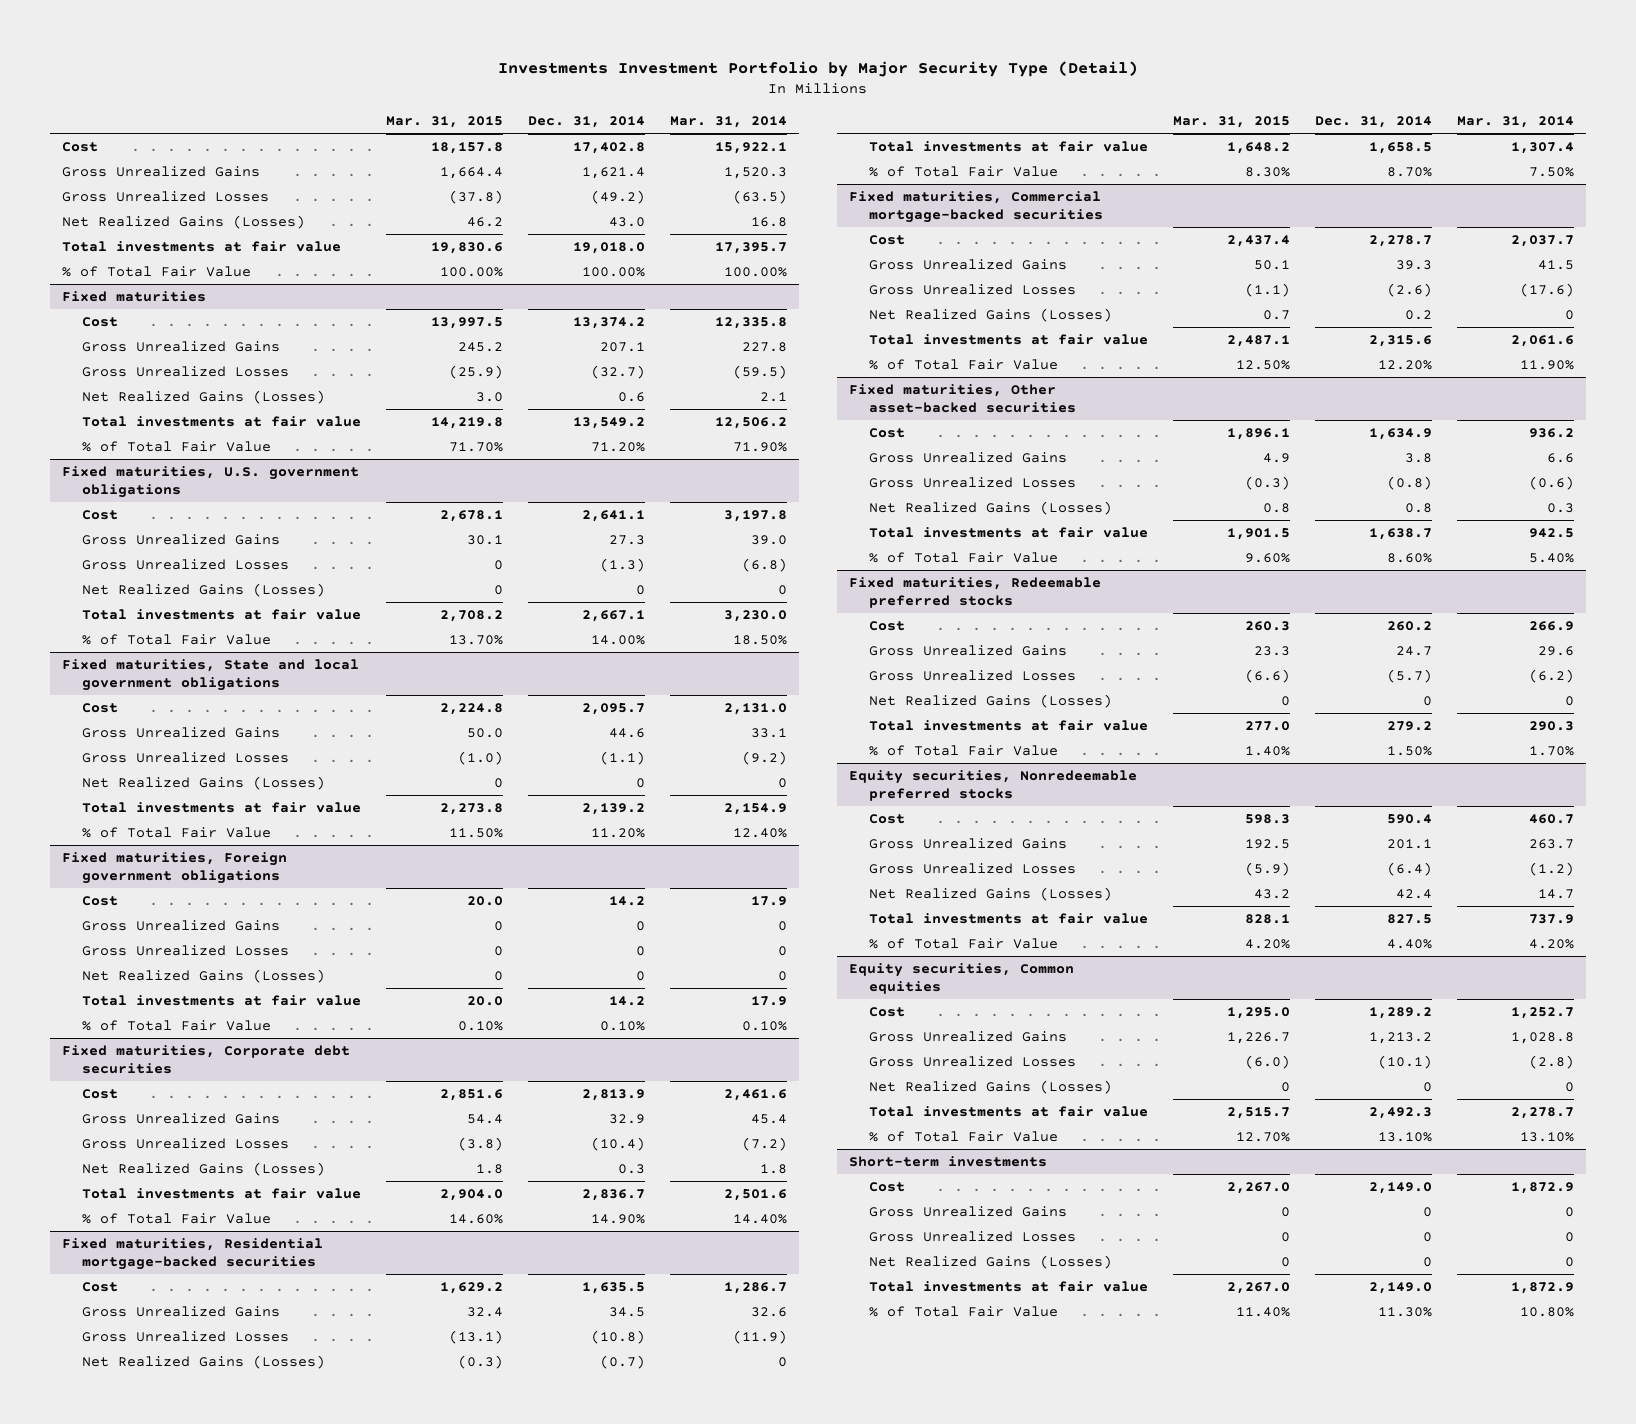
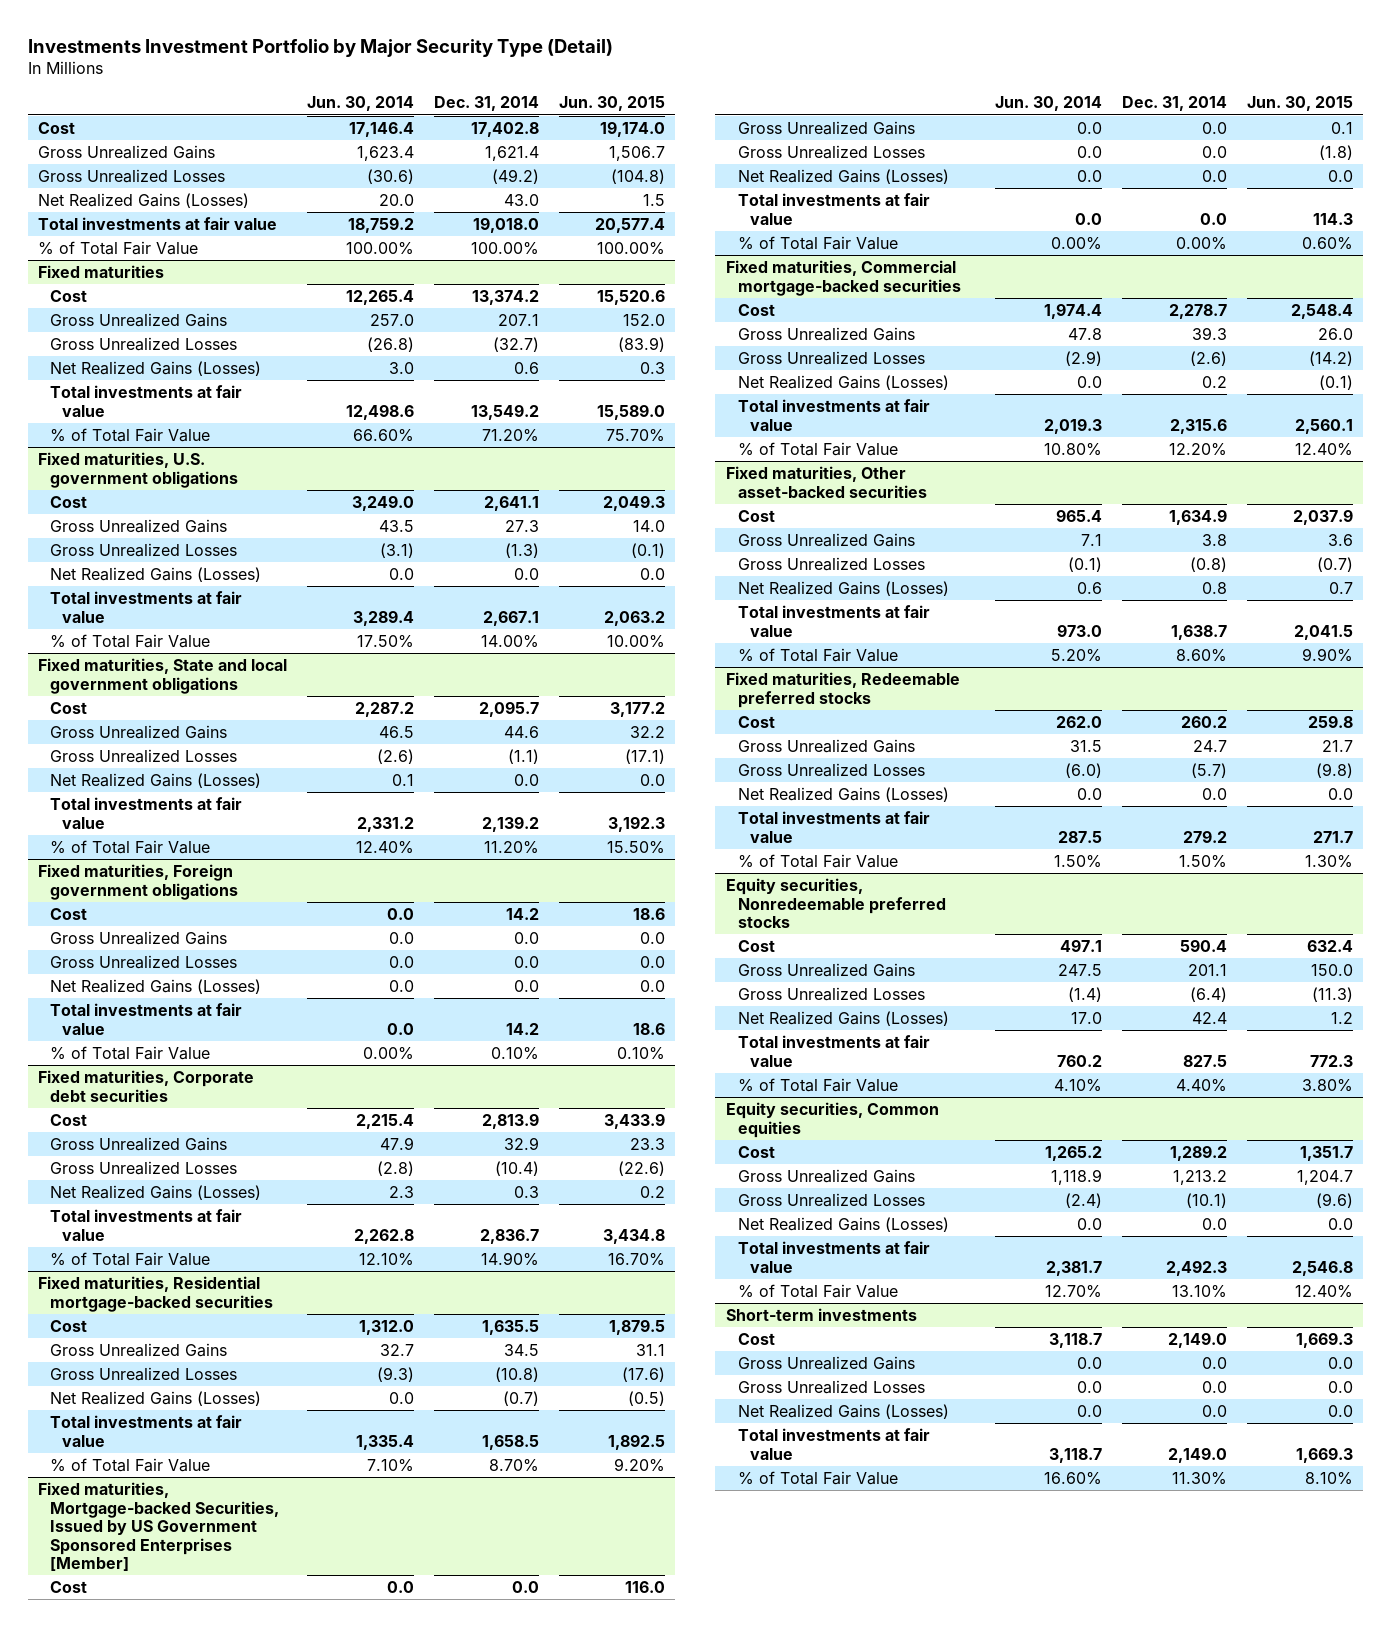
- | Mar. 31, 2015 | Dec. 31, 2014 | Mar. 31, 2014
+ | Jun. 30, 2014 | Dec. 31, 2014 | Jun. 30, 2015
@ Fixed maturities, U.S. government obligations
- Net Realized Gains (Losses) | 0 | 0 | 0
+ Net Realized Gains (Losses) | 0.0 | 0.0 | 0.0
@ Fixed maturities, State and local government obligations
- Net Realized Gains (Losses) | 0 | 0 | 0
+ Net Realized Gains (Losses) | 0.1 | 0.0 | 0.0
@ Fixed maturities, Foreign government obligations
- Gross Unrealized Gains | 0 | 0 | 0
- Gross Unrealized Losses | 0 | 0 | 0
- Net Realized Gains (Losses) | 0 | 0 | 0
+ Gross Unrealized Gains | 0.0 | 0.0 | 0.0
+ Gross Unrealized Losses | 0.0 | 0.0 | 0.0
+ Net Realized Gains (Losses) | 0.0 | 0.0 | 0.0
+ Fixed maturities, Mortgage-backed Securities, Issued by US Government Sponsored Enterprises [Member]
+ Cost | 0.0 | 0.0 | 116.0
+ Gross Unrealized Gains | 0.0 | 0.0 | 0.1
+ Gross Unrealized Losses | 0.0 | 0.0 | (1.8)
+ Net Realized Gains (Losses) | 0.0 | 0.0 | 0.0
+ Total investments at fair value | 0.0 | 0.0 | 114.3
+ % of Total Fair Value | 0.00% | 0.00% | 0.60%
@ Fixed maturities, Redeemable preferred stocks
- Net Realized Gains (Losses) | 0 | 0 | 0
+ Net Realized Gains (Losses) | 0.0 | 0.0 | 0.0
@ Equity securities, Common equities
- Net Realized Gains (Losses) | 0 | 0 | 0
+ Net Realized Gains (Losses) | 0.0 | 0.0 | 0.0
@ Short-term investments
- Gross Unrealized Gains | 0 | 0 | 0
- Gross Unrealized Losses | 0 | 0 | 0
- Net Realized Gains (Losses) | 0 | 0 | 0
+ Gross Unrealized Gains | 0.0 | 0.0 | 0.0
+ Gross Unrealized Losses | 0.0 | 0.0 | 0.0
+ Net Realized Gains (Losses) | 0.0 | 0.0 | 0.0

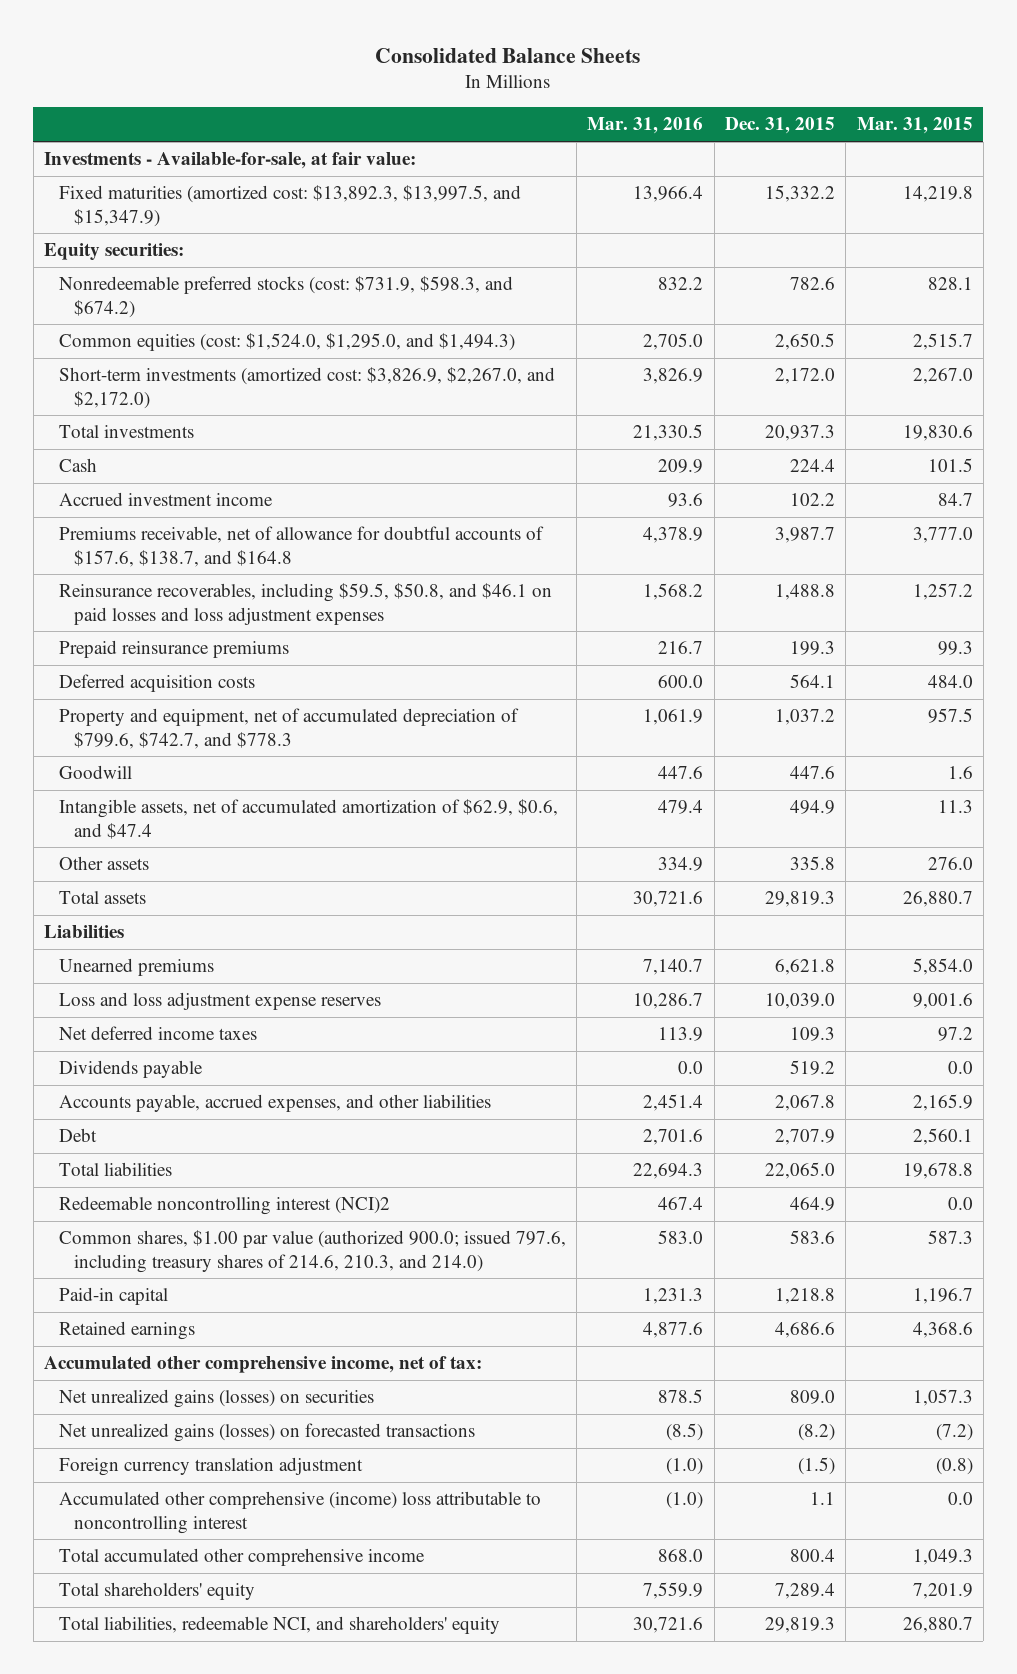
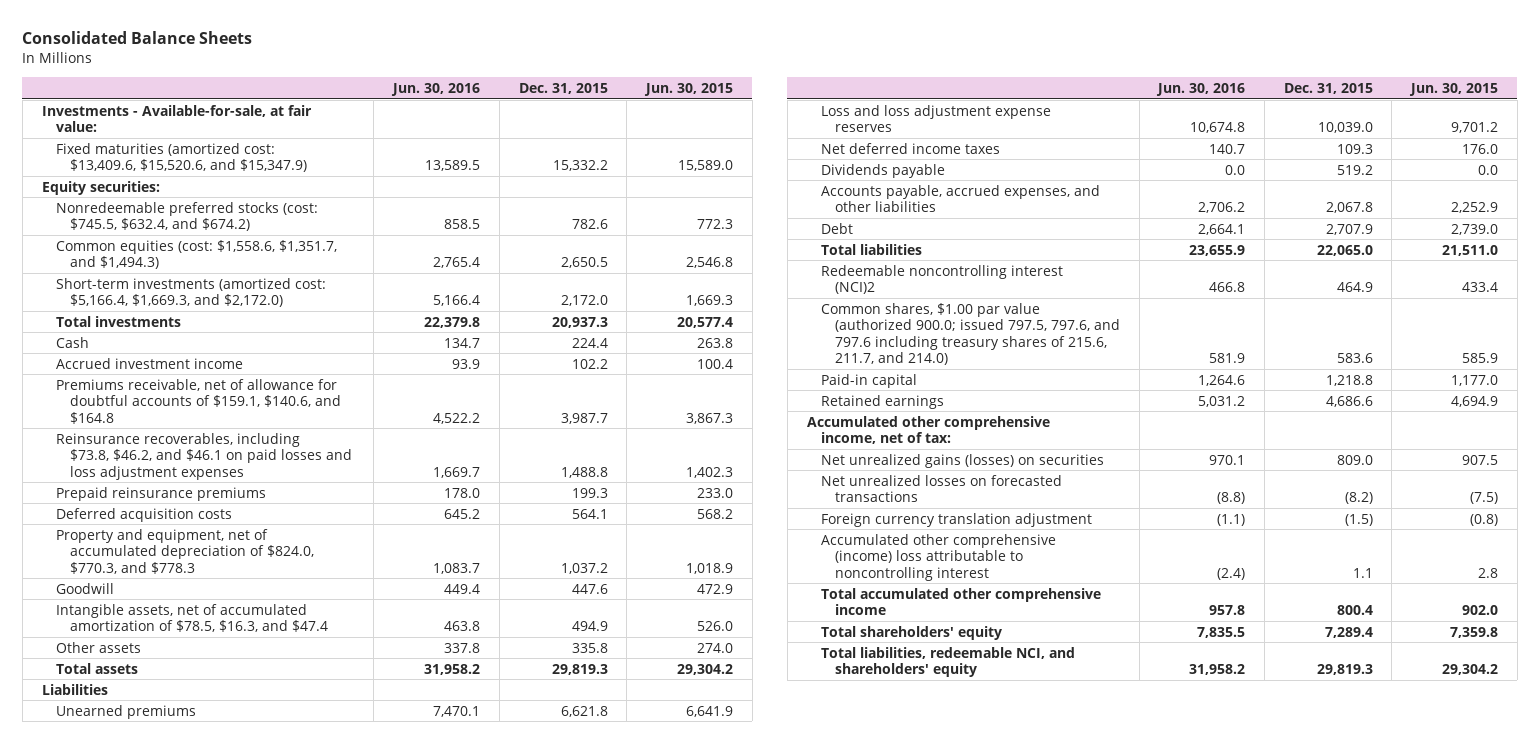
- | Mar. 31, 2016 | Dec. 31, 2015 | Mar. 31, 2015
+ | Jun. 30, 2016 | Dec. 31, 2015 | Jun. 30, 2015
- Fixed maturities (amortized cost: $13,892.3, $13,997.5, and $15,347.9) | 13,966.4 | 15,332.2 | 14,219.8
+ Fixed maturities (amortized cost: $13,409.6, $15,520.6, and $15,347.9) | 13,589.5 | 15,332.2 | 15,589.0
- Nonredeemable preferred stocks (cost: $731.9, $598.3, and $674.2) | 832.2 | 782.6 | 828.1
- Common equities (cost: $1,524.0, $1,295.0, and $1,494.3) | 2,705.0 | 2,650.5 | 2,515.7
- Short-term investments (amortized cost: $3,826.9, $2,267.0, and $2,172.0) | 3,826.9 | 2,172.0 | 2,267.0
+ Nonredeemable preferred stocks (cost: $745.5, $632.4, and $674.2) | 858.5 | 782.6 | 772.3
+ Common equities (cost: $1,558.6, $1,351.7, and $1,494.3) | 2,765.4 | 2,650.5 | 2,546.8
+ Short-term investments (amortized cost: $5,166.4, $1,669.3, and $2,172.0) | 5,166.4 | 2,172.0 | 1,669.3
- Premiums receivable, net of allowance for doubtful accounts of $157.6, $138.7, and $164.8 | 4,378.9 | 3,987.7 | 3,777.0
- Reinsurance recoverables, including $59.5, $50.8, and $46.1 on paid losses and loss adjustment expenses | 1,568.2 | 1,488.8 | 1,257.2
+ Premiums receivable, net of allowance for doubtful accounts of $159.1, $140.6, and $164.8 | 4,522.2 | 3,987.7 | 3,867.3
+ Reinsurance recoverables, including $73.8, $46.2, and $46.1 on paid losses and loss adjustment expenses | 1,669.7 | 1,488.8 | 1,402.3
- Property and equipment, net of accumulated depreciation of $799.6, $742.7, and $778.3 | 1,061.9 | 1,037.2 | 957.5
+ Property and equipment, net of accumulated depreciation of $824.0, $770.3, and $778.3 | 1,083.7 | 1,037.2 | 1,018.9
- Intangible assets, net of accumulated amortization of $62.9, $0.6, and $47.4 | 479.4 | 494.9 | 11.3
+ Intangible assets, net of accumulated amortization of $78.5, $16.3, and $47.4 | 463.8 | 494.9 | 526.0
- Common shares, $1.00 par value (authorized 900.0; issued 797.6, including treasury shares of 214.6, 210.3, and 214.0) | 583.0 | 583.6 | 587.3
+ Common shares, $1.00 par value (authorized 900.0; issued 797.5, 797.6, and 797.6 including treasury shares of 215.6, 211.7, and 214.0) | 581.9 | 583.6 | 585.9
- Net unrealized gains (losses) on forecasted transactions | (8.5) | (8.2) | (7.2)
+ Net unrealized losses on forecasted transactions | (8.8) | (8.2) | (7.5)

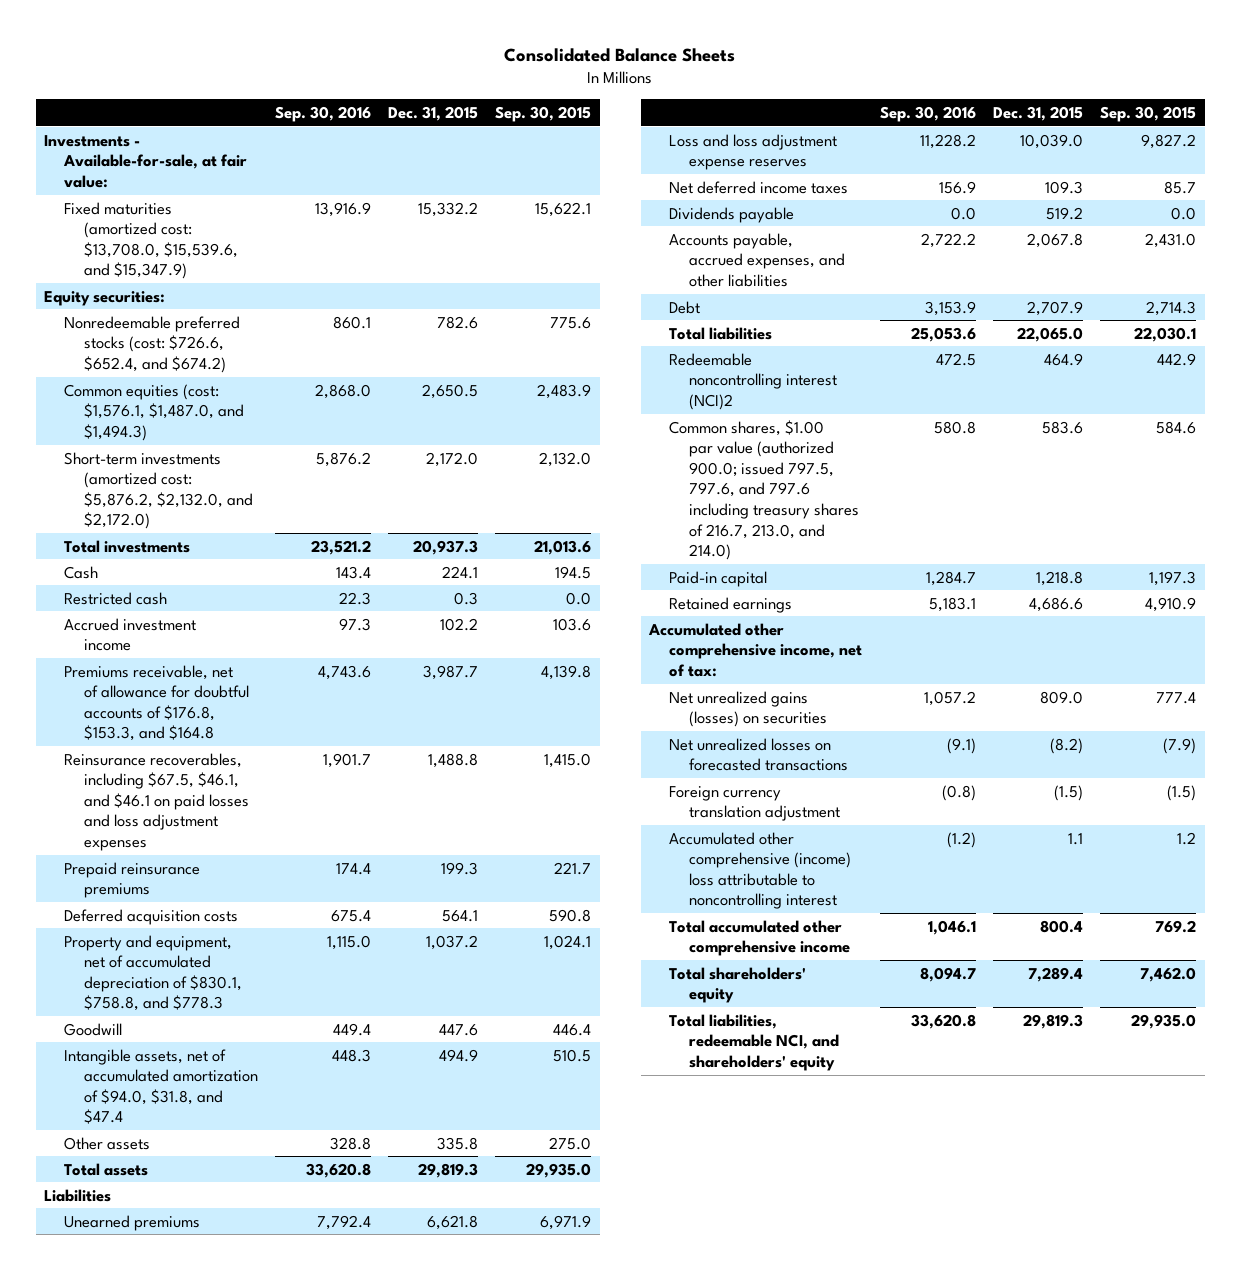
- | Jun. 30, 2016 | Dec. 31, 2015 | Jun. 30, 2015
+ | Sep. 30, 2016 | Dec. 31, 2015 | Sep. 30, 2015
- Fixed maturities (amortized cost: $13,409.6, $15,520.6, and $15,347.9) | 13,589.5 | 15,332.2 | 15,589.0
+ Fixed maturities (amortized cost: $13,708.0, $15,539.6, and $15,347.9) | 13,916.9 | 15,332.2 | 15,622.1
- Nonredeemable preferred stocks (cost: $745.5, $632.4, and $674.2) | 858.5 | 782.6 | 772.3
- Common equities (cost: $1,558.6, $1,351.7, and $1,494.3) | 2,765.4 | 2,650.5 | 2,546.8
- Short-term investments (amortized cost: $5,166.4, $1,669.3, and $2,172.0) | 5,166.4 | 2,172.0 | 1,669.3
+ Nonredeemable preferred stocks (cost: $726.6, $652.4, and $674.2) | 860.1 | 782.6 | 775.6
+ Common equities (cost: $1,576.1, $1,487.0, and $1,494.3) | 2,868.0 | 2,650.5 | 2,483.9
+ Short-term investments (amortized cost: $5,876.2, $2,132.0, and $2,172.0) | 5,876.2 | 2,172.0 | 2,132.0
- Cash | 134.7 | 224.4 | 263.8
+ Cash | 143.4 | 224.1 | 194.5
+ Restricted cash | 22.3 | 0.3 | 0.0
- Premiums receivable, net of allowance for doubtful accounts of $159.1, $140.6, and $164.8 | 4,522.2 | 3,987.7 | 3,867.3
- Reinsurance recoverables, including $73.8, $46.2, and $46.1 on paid losses and loss adjustment expenses | 1,669.7 | 1,488.8 | 1,402.3
+ Premiums receivable, net of allowance for doubtful accounts of $176.8, $153.3, and $164.8 | 4,743.6 | 3,987.7 | 4,139.8
+ Reinsurance recoverables, including $67.5, $46.1, and $46.1 on paid losses and loss adjustment expenses | 1,901.7 | 1,488.8 | 1,415.0
- Property and equipment, net of accumulated depreciation of $824.0, $770.3, and $778.3 | 1,083.7 | 1,037.2 | 1,018.9
+ Property and equipment, net of accumulated depreciation of $830.1, $758.8, and $778.3 | 1,115.0 | 1,037.2 | 1,024.1
- Intangible assets, net of accumulated amortization of $78.5, $16.3, and $47.4 | 463.8 | 494.9 | 526.0
+ Intangible assets, net of accumulated amortization of $94.0, $31.8, and $47.4 | 448.3 | 494.9 | 510.5
- Common shares, $1.00 par value (authorized 900.0; issued 797.5, 797.6, and 797.6 including treasury shares of 215.6, 211.7, and 214.0) | 581.9 | 583.6 | 585.9
+ Common shares, $1.00 par value (authorized 900.0; issued 797.5, 797.6, and 797.6 including treasury shares of 216.7, 213.0, and 214.0) | 580.8 | 583.6 | 584.6

